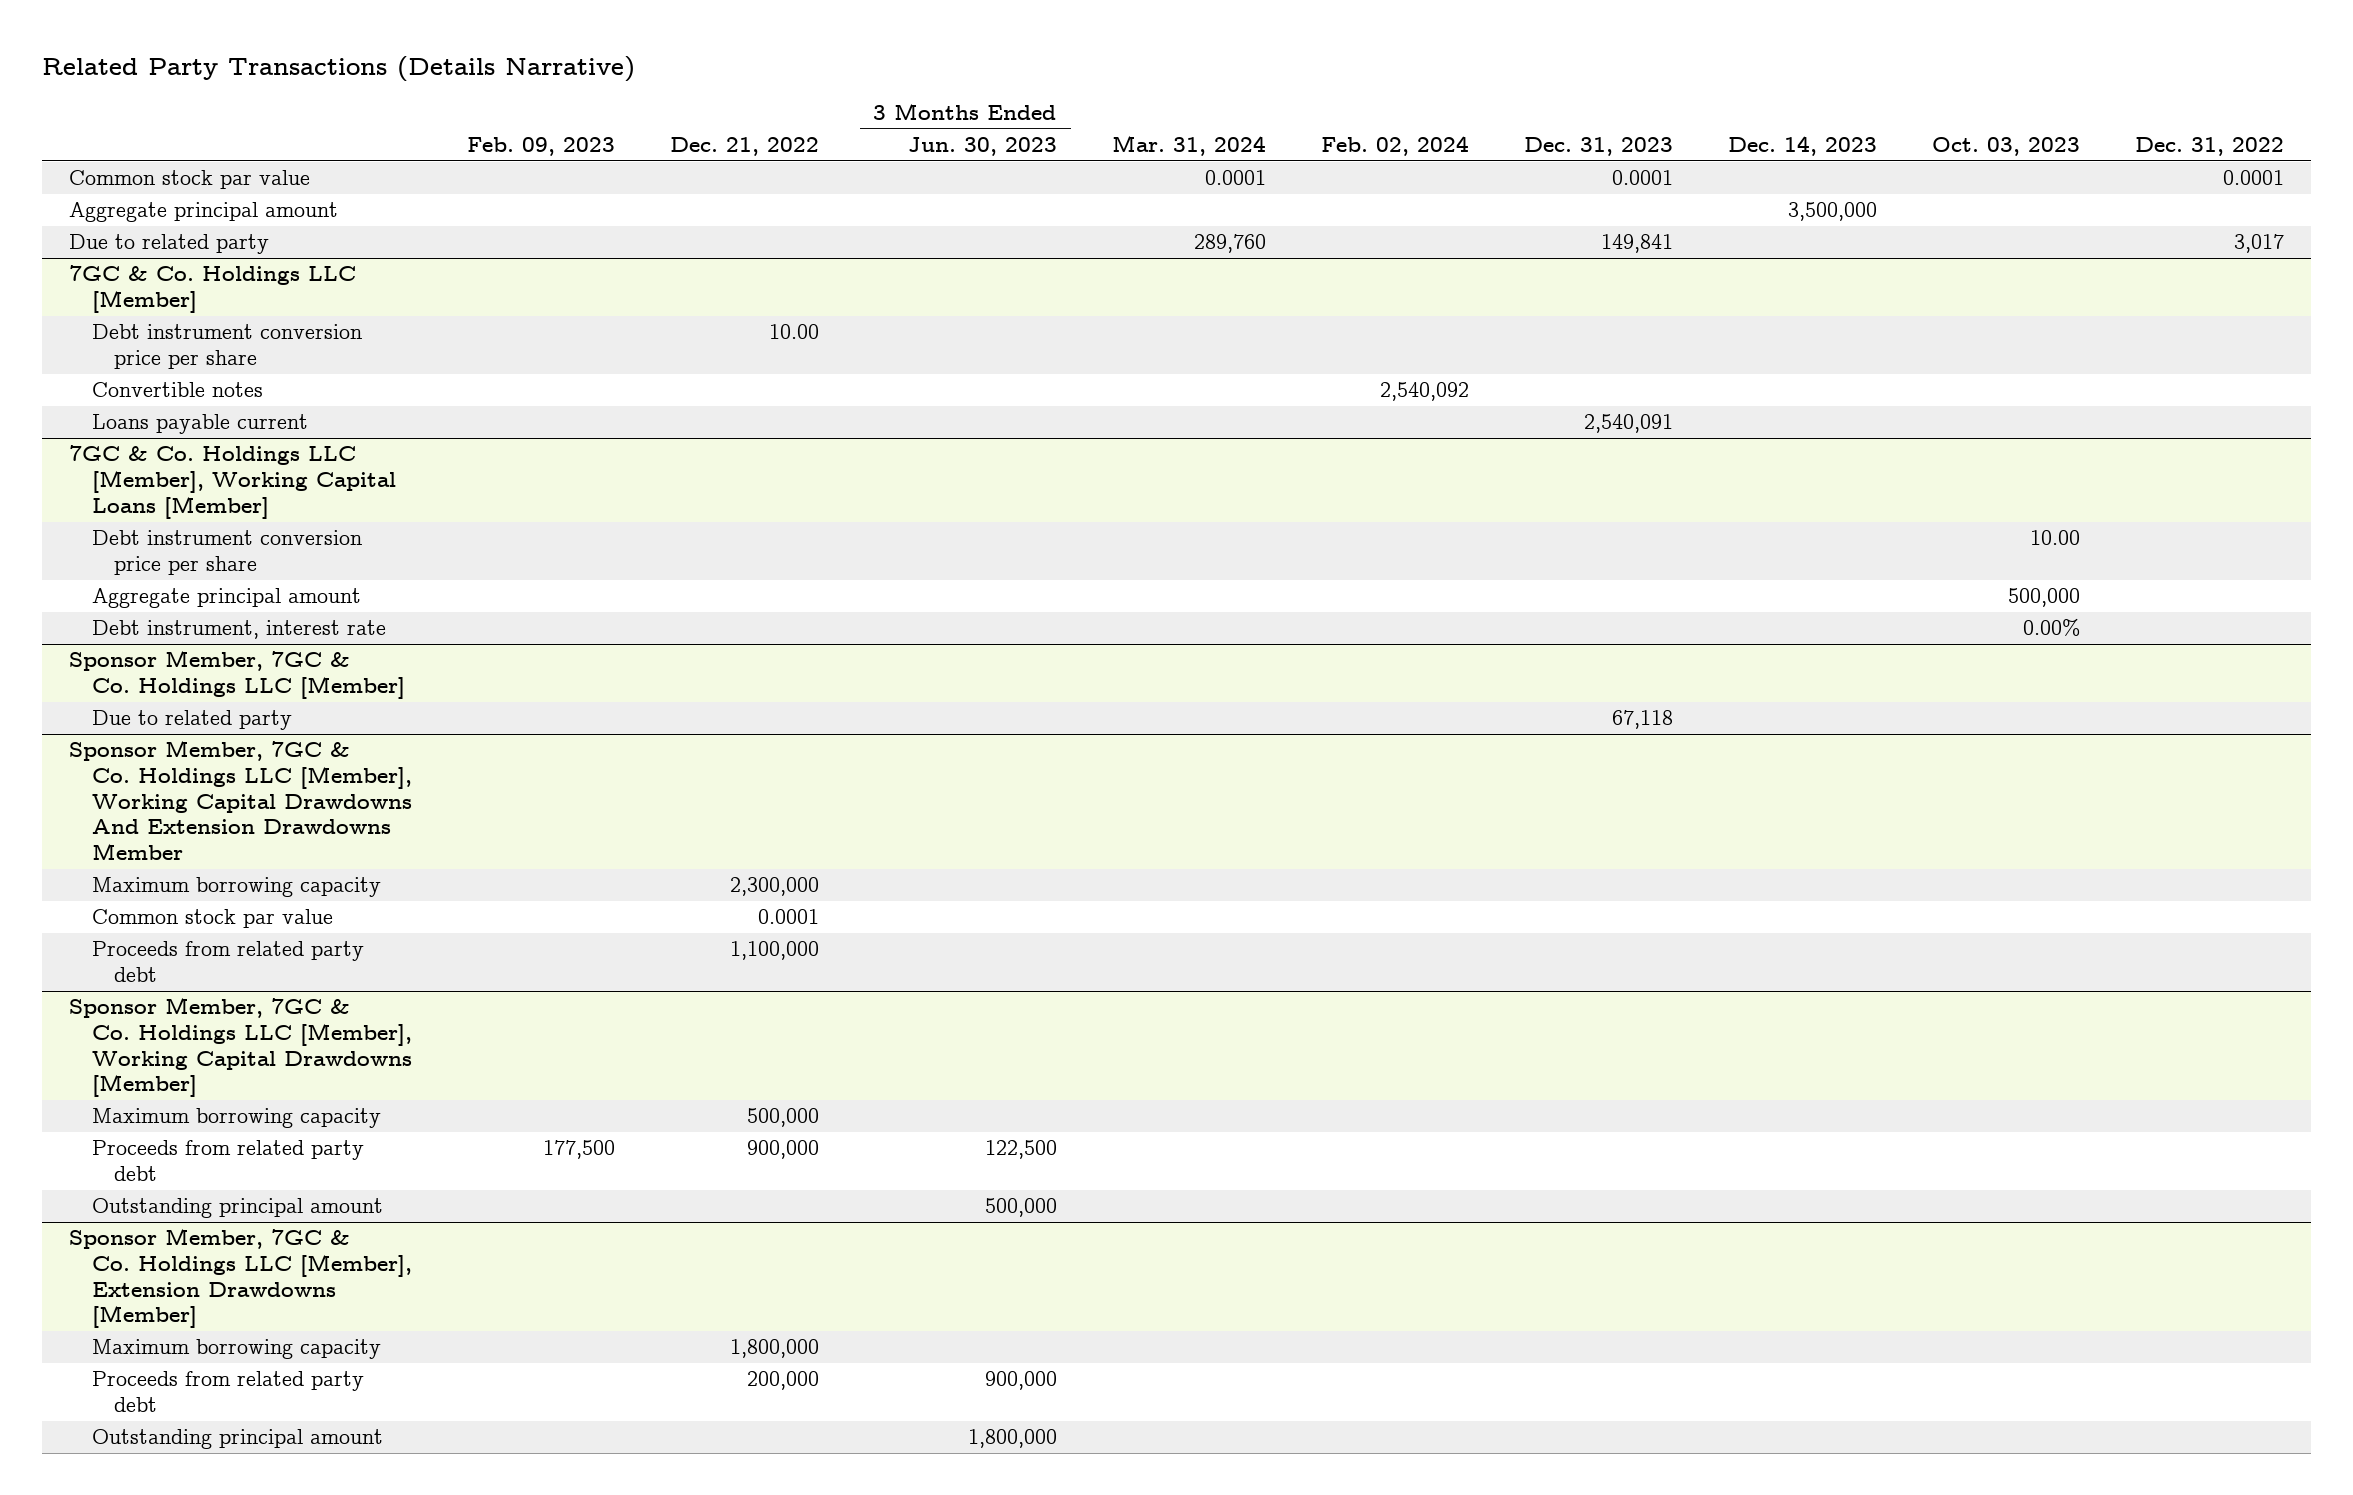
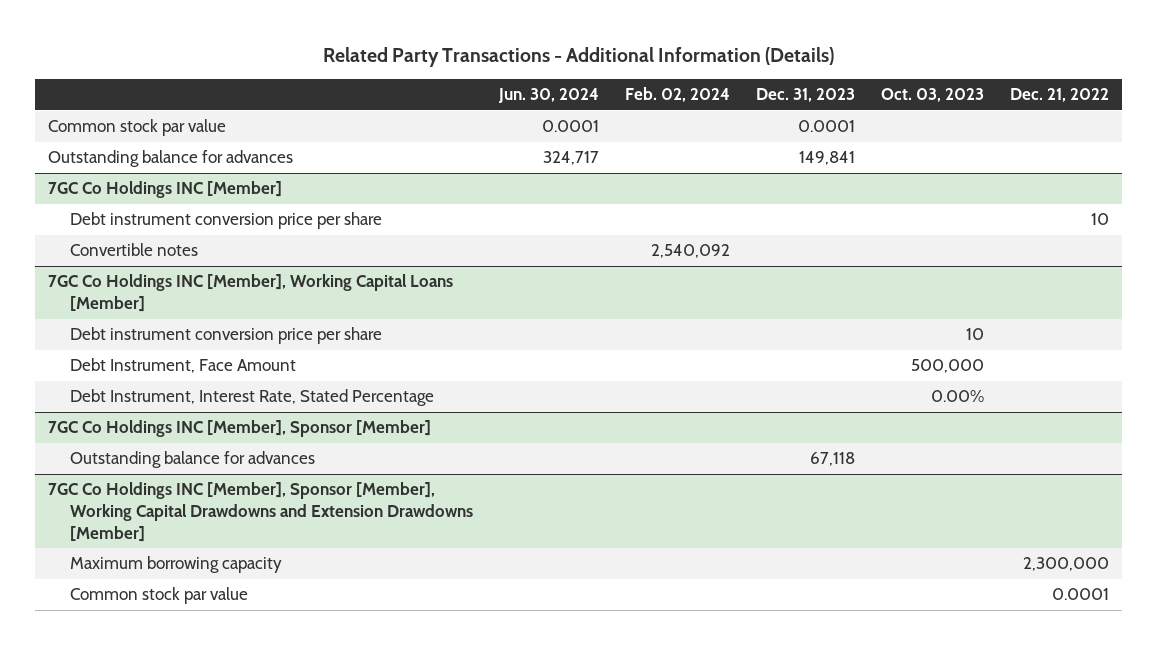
- Related Party Transactions (Details Narrative)
+ Related Party Transactions - Additional Information (Details)
- | Feb. 09, 2023 | Dec. 21, 2022 | 3 Months Ended Jun. 30, 2023 | Mar. 31, 2024 | Feb. 02, 2024 | Dec. 31, 2023 | Dec. 14, 2023 | Oct. 03, 2023 | Dec. 31, 2022
+ | Jun. 30, 2024 | Feb. 02, 2024 | Dec. 31, 2023 | Oct. 03, 2023 | Dec. 21, 2022
- Aggregate principal amount | | | | | | | 3,500,000 | |
- Due to related party | | | | 289,760 | | 149,841 | | | 3,017
- 7GC & Co. Holdings LLC [Member]
- Debt instrument conversion price per share | | 10.00 | | | | | | |
+ Outstanding balance for advances | 324,717 | | 149,841 | |
+ 7GC Co Holdings INC [Member]
+ Debt instrument conversion price per share | | | | | 10
- Loans payable current | | | | | | 2,540,091 | | |
- 7GC & Co. Holdings LLC [Member], Working Capital Loans [Member]
- Debt instrument conversion price per share | | | | | | | | 10.00 |
- Aggregate principal amount | | | | | | | | 500,000 |
- Debt instrument, interest rate | | | | | | | | 0.00% |
- Sponsor Member, 7GC & Co. Holdings LLC [Member]
- Due to related party | | | | | | 67,118 | | |
- Sponsor Member, 7GC & Co. Holdings LLC [Member], Working Capital Drawdowns And Extension Drawdowns Member
+ 7GC Co Holdings INC [Member], Working Capital Loans [Member]
+ Debt instrument conversion price per share | | | | 10 |
+ Debt Instrument, Face Amount | | | | 500,000 |
+ Debt Instrument, Interest Rate, Stated Percentage | | | | 0.00% |
+ 7GC Co Holdings INC [Member], Sponsor [Member]
+ Outstanding balance for advances | | | 67,118 | |
+ 7GC Co Holdings INC [Member], Sponsor [Member], Working Capital Drawdowns and Extension Drawdowns [Member]
- Proceeds from related party debt | | 1,100,000 | | | | | | |
- Sponsor Member, 7GC & Co. Holdings LLC [Member], Working Capital Drawdowns [Member]
- Maximum borrowing capacity | | 500,000 | | | | | | |
- Proceeds from related party debt | 177,500 | 900,000 | 122,500 | | | | | |
- Outstanding principal amount | | | 500,000 | | | | | |
- Sponsor Member, 7GC & Co. Holdings LLC [Member], Extension Drawdowns [Member]
- Maximum borrowing capacity | | 1,800,000 | | | | | | |
- Proceeds from related party debt | | 200,000 | 900,000 | | | | | |
- Outstanding principal amount | | | 1,800,000 | | | | | |

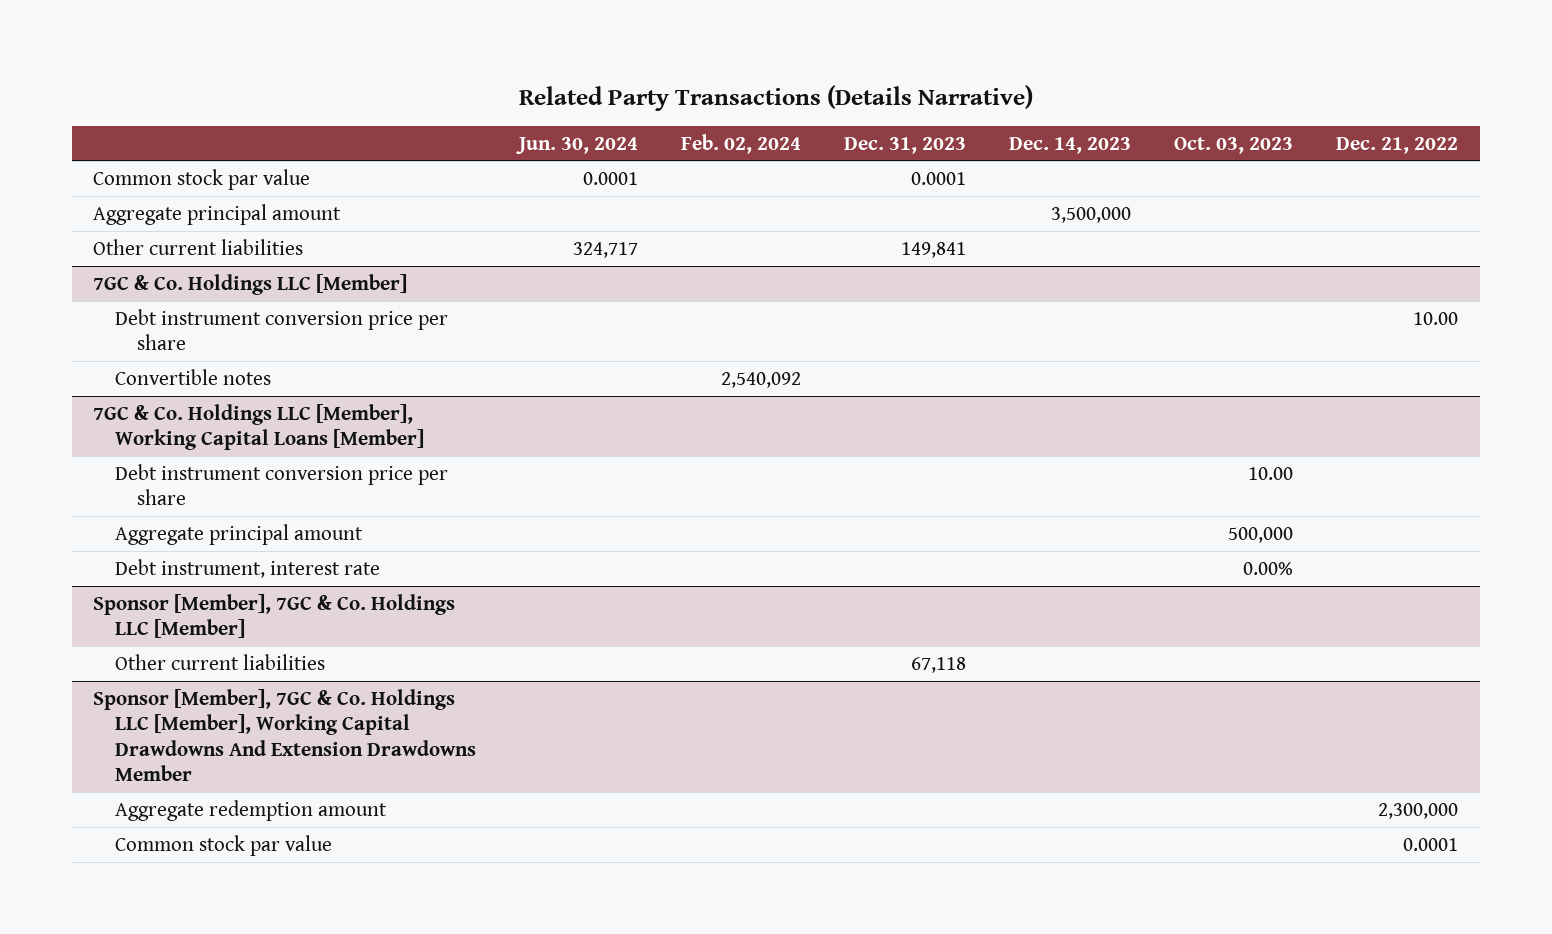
- Related Party Transactions - Additional Information (Details)
+ Related Party Transactions (Details Narrative)
- | Jun. 30, 2024 | Feb. 02, 2024 | Dec. 31, 2023 | Oct. 03, 2023 | Dec. 21, 2022
+ | Jun. 30, 2024 | Feb. 02, 2024 | Dec. 31, 2023 | Dec. 14, 2023 | Oct. 03, 2023 | Dec. 21, 2022
- Outstanding balance for advances | 324,717 | | 149,841 | |
- 7GC Co Holdings INC [Member]
- Debt instrument conversion price per share | | | | | 10
+ Aggregate principal amount | | | | 3,500,000 | |
+ Other current liabilities | 324,717 | | 149,841 | | |
+ 7GC & Co. Holdings LLC [Member]
+ Debt instrument conversion price per share | | | | | | 10.00
- 7GC Co Holdings INC [Member], Working Capital Loans [Member]
- Debt instrument conversion price per share | | | | 10 |
- Debt Instrument, Face Amount | | | | 500,000 |
- Debt Instrument, Interest Rate, Stated Percentage | | | | 0.00% |
- 7GC Co Holdings INC [Member], Sponsor [Member]
- Outstanding balance for advances | | | 67,118 | |
- 7GC Co Holdings INC [Member], Sponsor [Member], Working Capital Drawdowns and Extension Drawdowns [Member]
- Maximum borrowing capacity | | | | | 2,300,000
+ 7GC & Co. Holdings LLC [Member], Working Capital Loans [Member]
+ Debt instrument conversion price per share | | | | | 10.00 |
+ Aggregate principal amount | | | | | 500,000 |
+ Debt instrument, interest rate | | | | | 0.00% |
+ Sponsor [Member], 7GC & Co. Holdings LLC [Member]
+ Other current liabilities | | | 67,118 | | |
+ Sponsor [Member], 7GC & Co. Holdings LLC [Member], Working Capital Drawdowns And Extension Drawdowns Member
+ Aggregate redemption amount | | | | | | 2,300,000

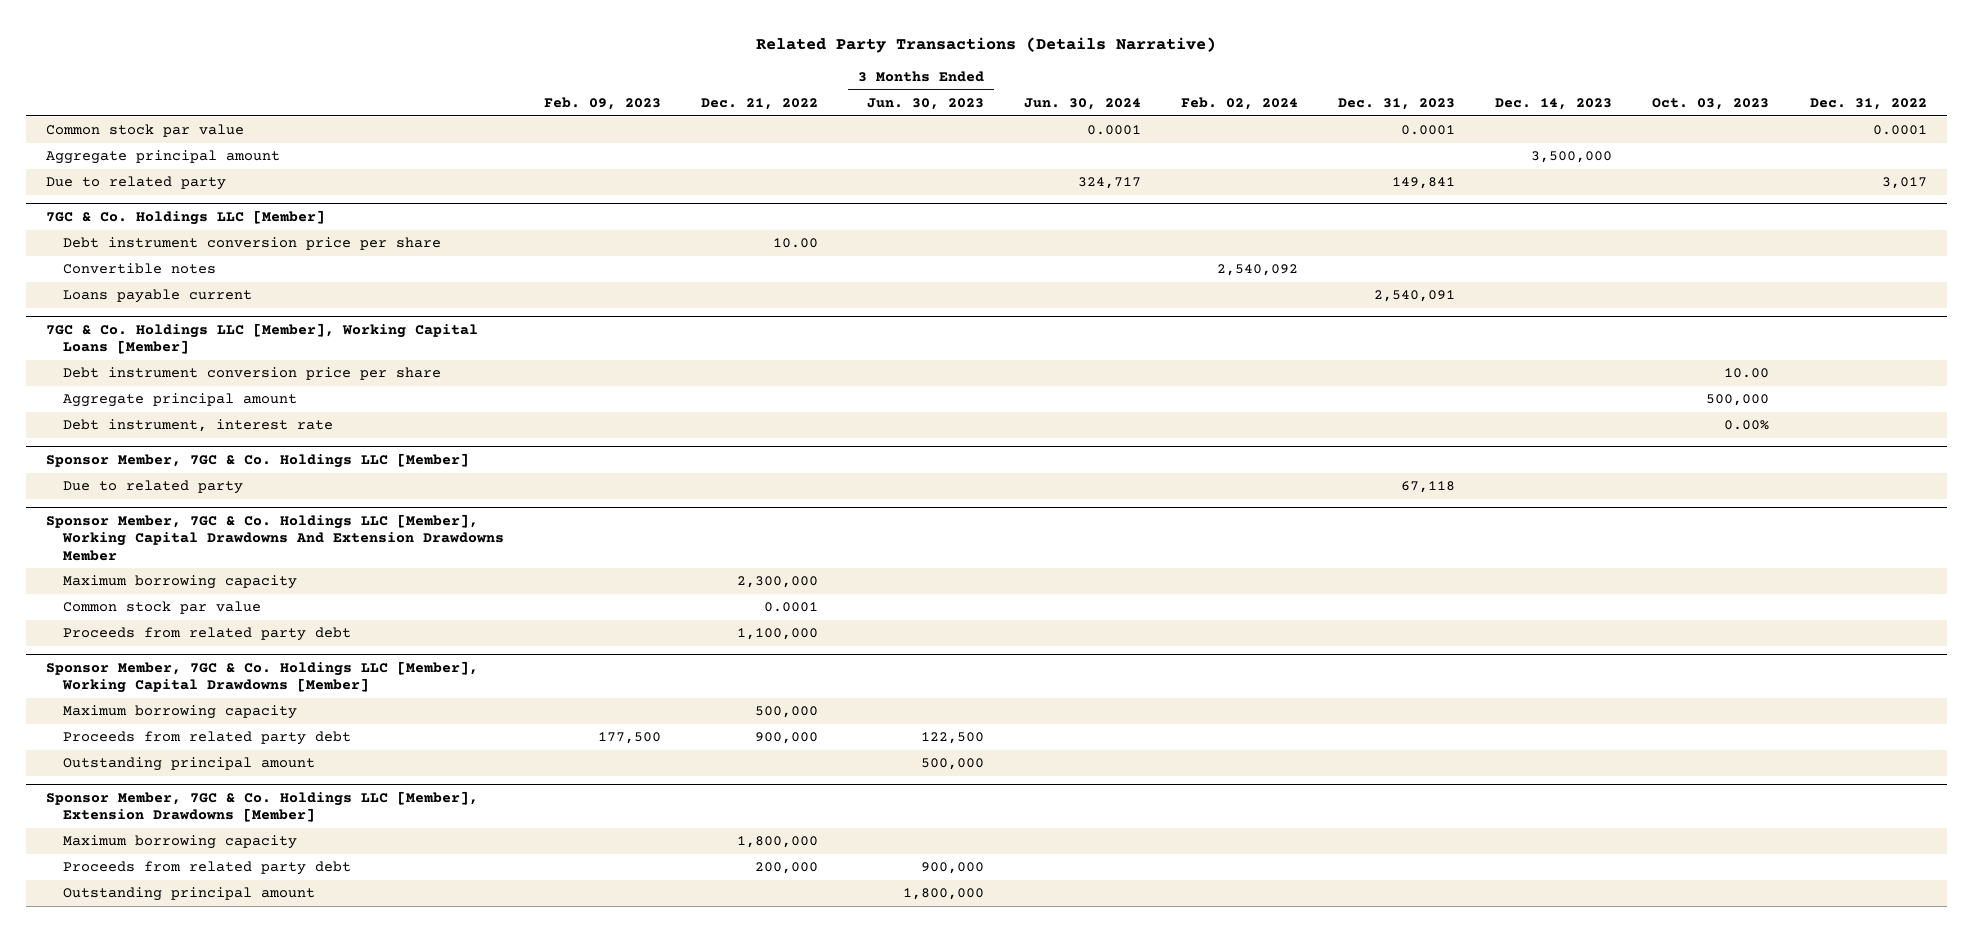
- | Jun. 30, 2024 | Feb. 02, 2024 | Dec. 31, 2023 | Dec. 14, 2023 | Oct. 03, 2023 | Dec. 21, 2022
+ | Feb. 09, 2023 | Dec. 21, 2022 | 3 Months Ended Jun. 30, 2023 | Jun. 30, 2024 | Feb. 02, 2024 | Dec. 31, 2023 | Dec. 14, 2023 | Oct. 03, 2023 | Dec. 31, 2022
- Other current liabilities | 324,717 | | 149,841 | | |
+ Due to related party | | | | 324,717 | | 149,841 | | | 3,017
@ 7GC & Co. Holdings LLC [Member]
+ Loans payable current | | | | | | 2,540,091 | | |
- Sponsor [Member], 7GC & Co. Holdings LLC [Member]
- Other current liabilities | | | 67,118 | | |
- Sponsor [Member], 7GC & Co. Holdings LLC [Member], Working Capital Drawdowns And Extension Drawdowns Member
- Aggregate redemption amount | | | | | | 2,300,000
+ Sponsor Member, 7GC & Co. Holdings LLC [Member]
+ Due to related party | | | | | | 67,118 | | |
+ Sponsor Member, 7GC & Co. Holdings LLC [Member], Working Capital Drawdowns And Extension Drawdowns Member
+ Maximum borrowing capacity | | 2,300,000 | | | | | | |
+ Proceeds from related party debt | | 1,100,000 | | | | | | |
+ Sponsor Member, 7GC & Co. Holdings LLC [Member], Working Capital Drawdowns [Member]
+ Maximum borrowing capacity | | 500,000 | | | | | | |
+ Proceeds from related party debt | 177,500 | 900,000 | 122,500 | | | | | |
+ Outstanding principal amount | | | 500,000 | | | | | |
+ Sponsor Member, 7GC & Co. Holdings LLC [Member], Extension Drawdowns [Member]
+ Maximum borrowing capacity | | 1,800,000 | | | | | | |
+ Proceeds from related party debt | | 200,000 | 900,000 | | | | | |
+ Outstanding principal amount | | | 1,800,000 | | | | | |

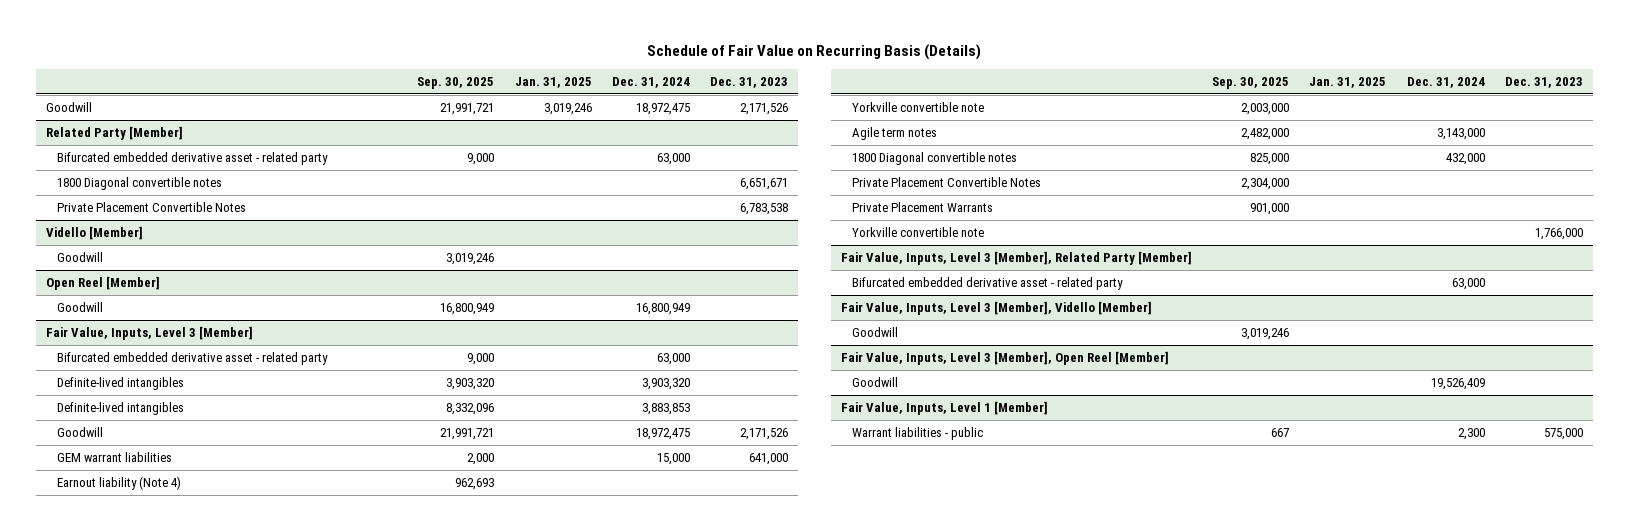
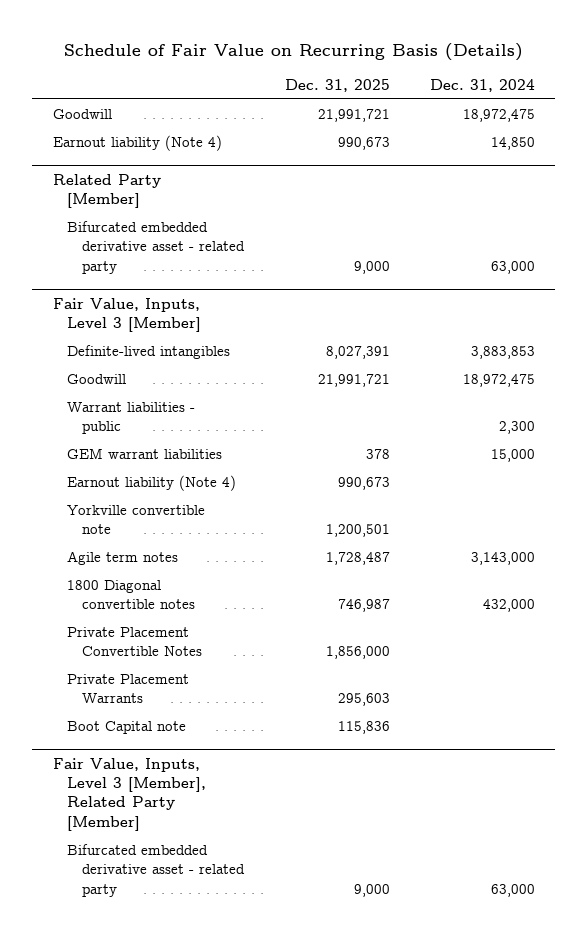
- | Sep. 30, 2025 | Jan. 31, 2025 | Dec. 31, 2024 | Dec. 31, 2023
+ | Dec. 31, 2025 | Dec. 31, 2024
+ Earnout liability (Note 4) | 990,673 | 14,850
@ Related Party [Member]
- 1800 Diagonal convertible notes | | | | 6,651,671
- Private Placement Convertible Notes | | | | 6,783,538
- Vidello [Member]
- Goodwill | 3,019,246 | | |
- Open Reel [Member]
- Goodwill | 16,800,949 | | 16,800,949 |
@ Fair Value, Inputs, Level 3 [Member]
- Bifurcated embedded derivative asset - related party | 9,000 | | 63,000 |
- Definite-lived intangibles | 3,903,320 | | 3,903,320 |
+ Warrant liabilities - public | | 2,300
- Yorkville convertible note | | | | 1,766,000
+ Boot Capital note | 115,836 |
- Fair Value, Inputs, Level 3 [Member], Vidello [Member]
- Goodwill | 3,019,246 | | |
- Fair Value, Inputs, Level 3 [Member], Open Reel [Member]
- Goodwill | | | 19,526,409 |
- Fair Value, Inputs, Level 1 [Member]
- Warrant liabilities - public | 667 | | 2,300 | 575,000

